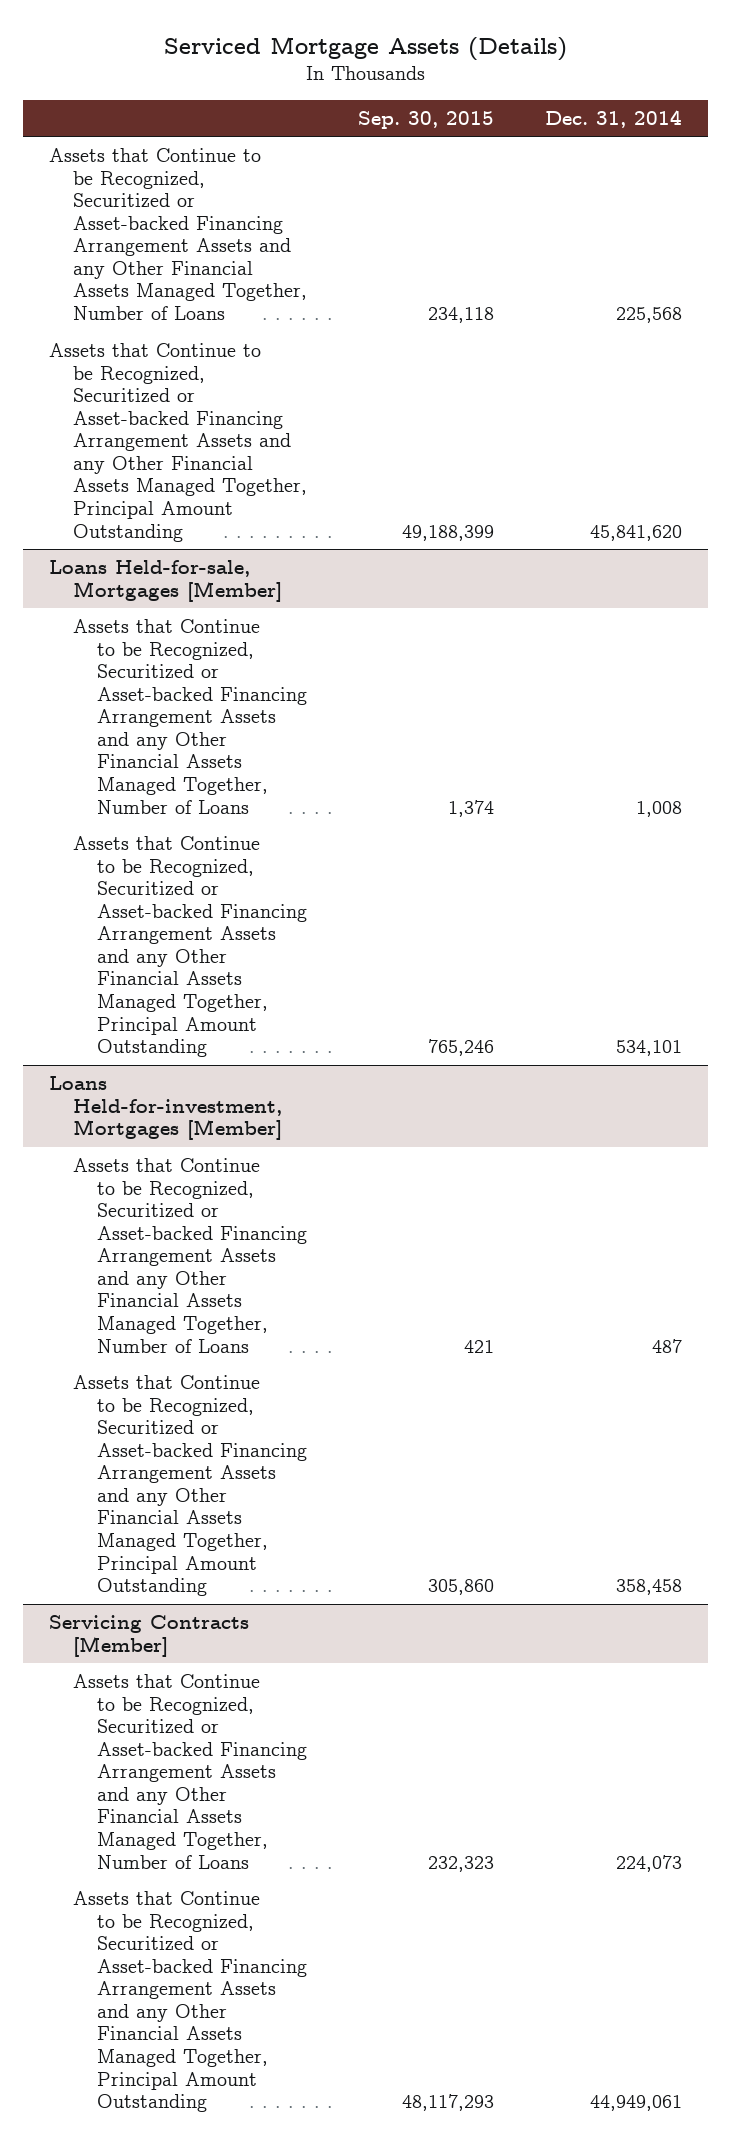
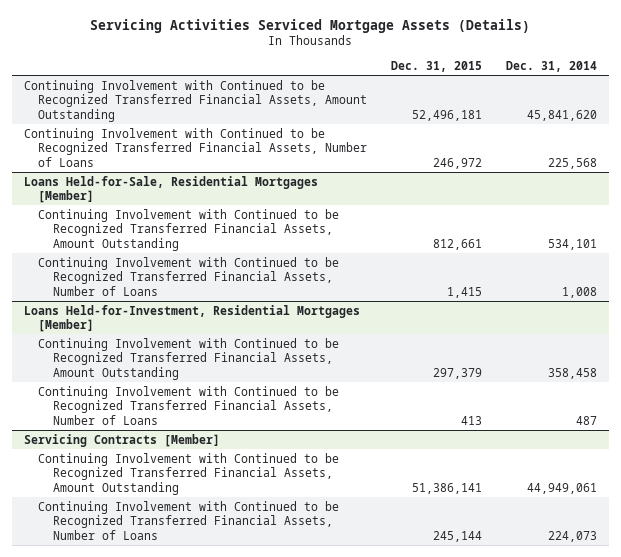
- Serviced Mortgage Assets (Details)
+ Servicing Activities Serviced Mortgage Assets (Details)
- | Sep. 30, 2015 | Dec. 31, 2014
+ | Dec. 31, 2015 | Dec. 31, 2014
- Assets that Continue to be Recognized, Securitized or Asset-backed Financing Arrangement Assets and any Other Financial Assets Managed Together, Number of Loans | 234,118 | 225,568
- Assets that Continue to be Recognized, Securitized or Asset-backed Financing Arrangement Assets and any Other Financial Assets Managed Together, Principal Amount Outstanding | 49,188,399 | 45,841,620
- Loans Held-for-sale, Mortgages [Member]
- Assets that Continue to be Recognized, Securitized or Asset-backed Financing Arrangement Assets and any Other Financial Assets Managed Together, Number of Loans | 1,374 | 1,008
- Assets that Continue to be Recognized, Securitized or Asset-backed Financing Arrangement Assets and any Other Financial Assets Managed Together, Principal Amount Outstanding | 765,246 | 534,101
- Loans Held-for-investment, Mortgages [Member]
- Assets that Continue to be Recognized, Securitized or Asset-backed Financing Arrangement Assets and any Other Financial Assets Managed Together, Number of Loans | 421 | 487
- Assets that Continue to be Recognized, Securitized or Asset-backed Financing Arrangement Assets and any Other Financial Assets Managed Together, Principal Amount Outstanding | 305,860 | 358,458
+ Continuing Involvement with Continued to be Recognized Transferred Financial Assets, Amount Outstanding | 52,496,181 | 45,841,620
+ Continuing Involvement with Continued to be Recognized Transferred Financial Assets, Number of Loans | 246,972 | 225,568
+ Loans Held-for-Sale, Residential Mortgages [Member]
+ Continuing Involvement with Continued to be Recognized Transferred Financial Assets, Amount Outstanding | 812,661 | 534,101
+ Continuing Involvement with Continued to be Recognized Transferred Financial Assets, Number of Loans | 1,415 | 1,008
+ Loans Held-for-Investment, Residential Mortgages [Member]
+ Continuing Involvement with Continued to be Recognized Transferred Financial Assets, Amount Outstanding | 297,379 | 358,458
+ Continuing Involvement with Continued to be Recognized Transferred Financial Assets, Number of Loans | 413 | 487
@ Servicing Contracts [Member]
- Assets that Continue to be Recognized, Securitized or Asset-backed Financing Arrangement Assets and any Other Financial Assets Managed Together, Number of Loans | 232,323 | 224,073
- Assets that Continue to be Recognized, Securitized or Asset-backed Financing Arrangement Assets and any Other Financial Assets Managed Together, Principal Amount Outstanding | 48,117,293 | 44,949,061
+ Continuing Involvement with Continued to be Recognized Transferred Financial Assets, Amount Outstanding | 51,386,141 | 44,949,061
+ Continuing Involvement with Continued to be Recognized Transferred Financial Assets, Number of Loans | 245,144 | 224,073

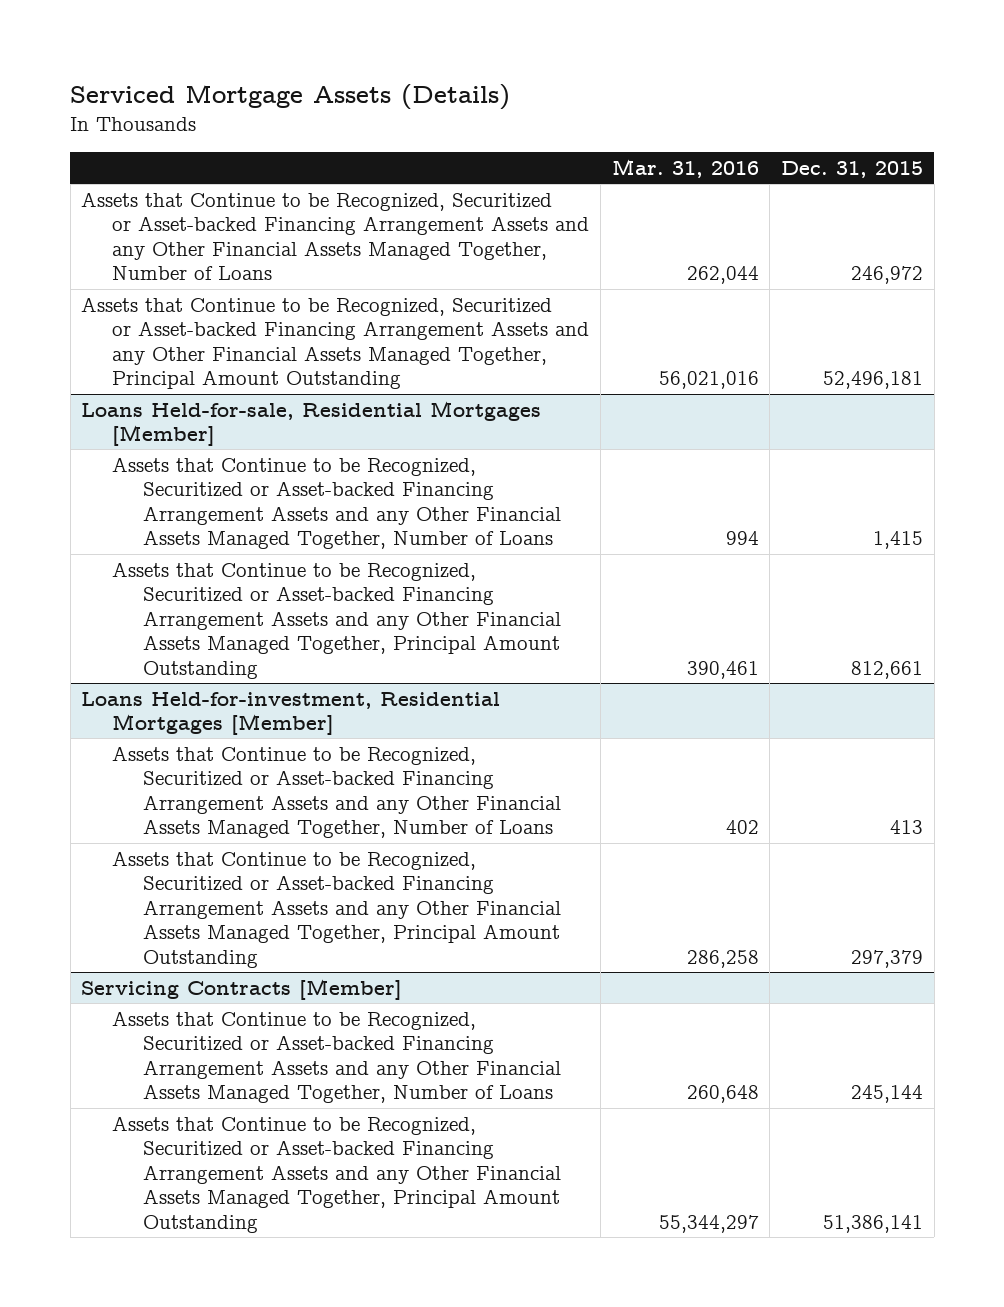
- Servicing Activities Serviced Mortgage Assets (Details)
+ Serviced Mortgage Assets (Details)
- | Dec. 31, 2015 | Dec. 31, 2014
+ | Mar. 31, 2016 | Dec. 31, 2015
- Continuing Involvement with Continued to be Recognized Transferred Financial Assets, Amount Outstanding | 52,496,181 | 45,841,620
- Continuing Involvement with Continued to be Recognized Transferred Financial Assets, Number of Loans | 246,972 | 225,568
- Loans Held-for-Sale, Residential Mortgages [Member]
- Continuing Involvement with Continued to be Recognized Transferred Financial Assets, Amount Outstanding | 812,661 | 534,101
- Continuing Involvement with Continued to be Recognized Transferred Financial Assets, Number of Loans | 1,415 | 1,008
- Loans Held-for-Investment, Residential Mortgages [Member]
- Continuing Involvement with Continued to be Recognized Transferred Financial Assets, Amount Outstanding | 297,379 | 358,458
- Continuing Involvement with Continued to be Recognized Transferred Financial Assets, Number of Loans | 413 | 487
+ Assets that Continue to be Recognized, Securitized or Asset-backed Financing Arrangement Assets and any Other Financial Assets Managed Together, Number of Loans | 262,044 | 246,972
+ Assets that Continue to be Recognized, Securitized or Asset-backed Financing Arrangement Assets and any Other Financial Assets Managed Together, Principal Amount Outstanding | 56,021,016 | 52,496,181
+ Loans Held-for-sale, Residential Mortgages [Member]
+ Assets that Continue to be Recognized, Securitized or Asset-backed Financing Arrangement Assets and any Other Financial Assets Managed Together, Number of Loans | 994 | 1,415
+ Assets that Continue to be Recognized, Securitized or Asset-backed Financing Arrangement Assets and any Other Financial Assets Managed Together, Principal Amount Outstanding | 390,461 | 812,661
+ Loans Held-for-investment, Residential Mortgages [Member]
+ Assets that Continue to be Recognized, Securitized or Asset-backed Financing Arrangement Assets and any Other Financial Assets Managed Together, Number of Loans | 402 | 413
+ Assets that Continue to be Recognized, Securitized or Asset-backed Financing Arrangement Assets and any Other Financial Assets Managed Together, Principal Amount Outstanding | 286,258 | 297,379
@ Servicing Contracts [Member]
- Continuing Involvement with Continued to be Recognized Transferred Financial Assets, Amount Outstanding | 51,386,141 | 44,949,061
- Continuing Involvement with Continued to be Recognized Transferred Financial Assets, Number of Loans | 245,144 | 224,073
+ Assets that Continue to be Recognized, Securitized or Asset-backed Financing Arrangement Assets and any Other Financial Assets Managed Together, Number of Loans | 260,648 | 245,144
+ Assets that Continue to be Recognized, Securitized or Asset-backed Financing Arrangement Assets and any Other Financial Assets Managed Together, Principal Amount Outstanding | 55,344,297 | 51,386,141

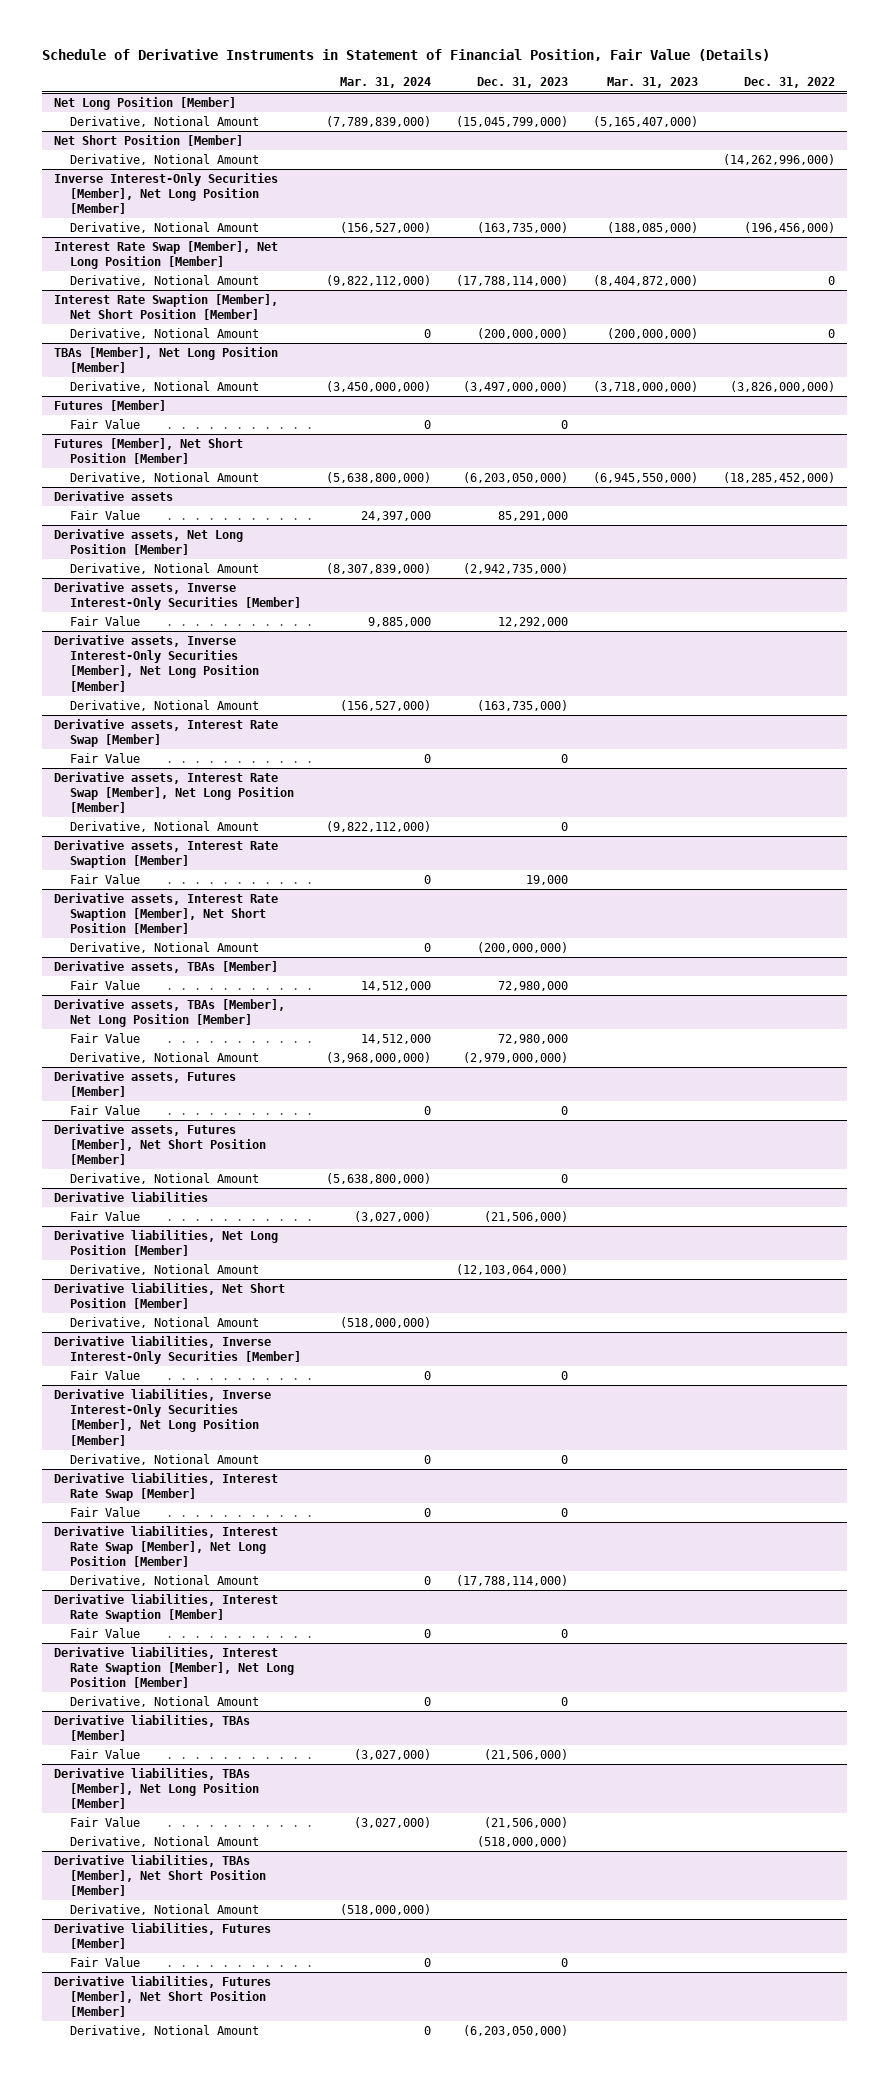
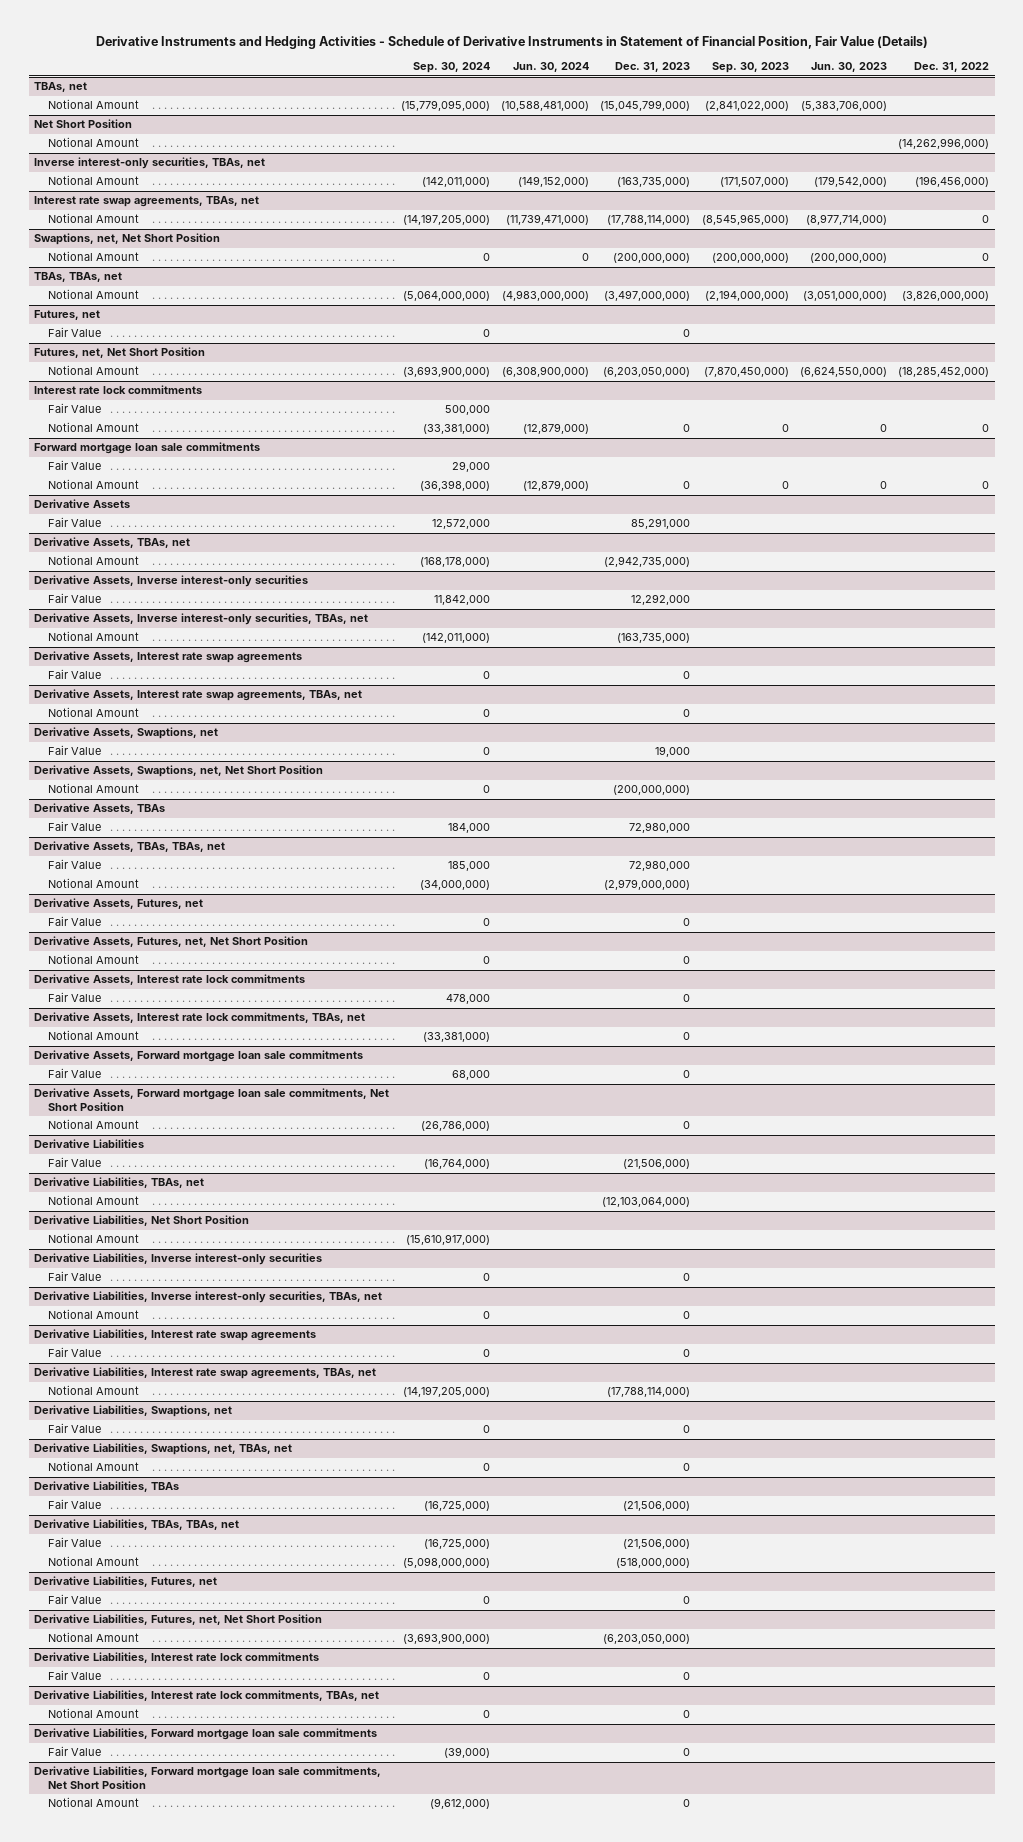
- Schedule of Derivative Instruments in Statement of Financial Position, Fair Value (Details)
+ Derivative Instruments and Hedging Activities - Schedule of Derivative Instruments in Statement of Financial Position, Fair Value (Details)
- | Mar. 31, 2024 | Dec. 31, 2023 | Mar. 31, 2023 | Dec. 31, 2022
+ | Sep. 30, 2024 | Jun. 30, 2024 | Dec. 31, 2023 | Sep. 30, 2023 | Jun. 30, 2023 | Dec. 31, 2022
- Net Long Position [Member]
- Derivative, Notional Amount | (7,789,839,000) | (15,045,799,000) | (5,165,407,000) |
- Net Short Position [Member]
- Derivative, Notional Amount | | | | (14,262,996,000)
- Inverse Interest-Only Securities [Member], Net Long Position [Member]
- Derivative, Notional Amount | (156,527,000) | (163,735,000) | (188,085,000) | (196,456,000)
- Interest Rate Swap [Member], Net Long Position [Member]
- Derivative, Notional Amount | (9,822,112,000) | (17,788,114,000) | (8,404,872,000) | 0
- Interest Rate Swaption [Member], Net Short Position [Member]
- Derivative, Notional Amount | 0 | (200,000,000) | (200,000,000) | 0
- TBAs [Member], Net Long Position [Member]
- Derivative, Notional Amount | (3,450,000,000) | (3,497,000,000) | (3,718,000,000) | (3,826,000,000)
- Futures [Member]
+ TBAs, net
+ Notional Amount | (15,779,095,000) | (10,588,481,000) | (15,045,799,000) | (2,841,022,000) | (5,383,706,000) |
+ Net Short Position
+ Notional Amount | | | | | | (14,262,996,000)
+ Inverse interest-only securities, TBAs, net
+ Notional Amount | (142,011,000) | (149,152,000) | (163,735,000) | (171,507,000) | (179,542,000) | (196,456,000)
+ Interest rate swap agreements, TBAs, net
+ Notional Amount | (14,197,205,000) | (11,739,471,000) | (17,788,114,000) | (8,545,965,000) | (8,977,714,000) | 0
+ Swaptions, net, Net Short Position
+ Notional Amount | 0 | 0 | (200,000,000) | (200,000,000) | (200,000,000) | 0
+ TBAs, TBAs, net
+ Notional Amount | (5,064,000,000) | (4,983,000,000) | (3,497,000,000) | (2,194,000,000) | (3,051,000,000) | (3,826,000,000)
+ Futures, net
- Futures [Member], Net Short Position [Member]
- Derivative, Notional Amount | (5,638,800,000) | (6,203,050,000) | (6,945,550,000) | (18,285,452,000)
- Derivative assets
+ Futures, net, Net Short Position
+ Notional Amount | (3,693,900,000) | (6,308,900,000) | (6,203,050,000) | (7,870,450,000) | (6,624,550,000) | (18,285,452,000)
+ Interest rate lock commitments
+ Fair Value | 500,000 | | | | |
+ Notional Amount | (33,381,000) | (12,879,000) | 0 | 0 | 0 | 0
+ Forward mortgage loan sale commitments
+ Fair Value | 29,000 | | | | |
+ Notional Amount | (36,398,000) | (12,879,000) | 0 | 0 | 0 | 0
+ Derivative Assets
- Derivative assets, Net Long Position [Member]
- Derivative, Notional Amount | (8,307,839,000) | (2,942,735,000) | |
- Derivative assets, Inverse Interest-Only Securities [Member]
+ Derivative Assets, TBAs, net
+ Notional Amount | (168,178,000) | | (2,942,735,000) | | |
+ Derivative Assets, Inverse interest-only securities
- Derivative assets, Inverse Interest-Only Securities [Member], Net Long Position [Member]
- Derivative, Notional Amount | (156,527,000) | (163,735,000) | |
- Derivative assets, Interest Rate Swap [Member]
+ Derivative Assets, Inverse interest-only securities, TBAs, net
+ Notional Amount | (142,011,000) | | (163,735,000) | | |
+ Derivative Assets, Interest rate swap agreements
- Derivative assets, Interest Rate Swap [Member], Net Long Position [Member]
- Derivative, Notional Amount | (9,822,112,000) | 0 | |
- Derivative assets, Interest Rate Swaption [Member]
+ Derivative Assets, Interest rate swap agreements, TBAs, net
+ Notional Amount | 0 | | 0 | | |
+ Derivative Assets, Swaptions, net
- Derivative assets, Interest Rate Swaption [Member], Net Short Position [Member]
- Derivative, Notional Amount | 0 | (200,000,000) | |
- Derivative assets, TBAs [Member]
+ Derivative Assets, Swaptions, net, Net Short Position
+ Notional Amount | 0 | | (200,000,000) | | |
+ Derivative Assets, TBAs
- Derivative assets, TBAs [Member], Net Long Position [Member]
+ Derivative Assets, TBAs, TBAs, net
- Derivative, Notional Amount | (3,968,000,000) | (2,979,000,000) | |
- Derivative assets, Futures [Member]
+ Notional Amount | (34,000,000) | | (2,979,000,000) | | |
+ Derivative Assets, Futures, net
- Derivative assets, Futures [Member], Net Short Position [Member]
- Derivative, Notional Amount | (5,638,800,000) | 0 | |
- Derivative liabilities
+ Derivative Assets, Futures, net, Net Short Position
+ Notional Amount | 0 | | 0 | | |
+ Derivative Assets, Interest rate lock commitments
+ Fair Value | 478,000 | | 0 | | |
+ Derivative Assets, Interest rate lock commitments, TBAs, net
+ Notional Amount | (33,381,000) | | 0 | | |
+ Derivative Assets, Forward mortgage loan sale commitments
+ Fair Value | 68,000 | | 0 | | |
+ Derivative Assets, Forward mortgage loan sale commitments, Net Short Position
+ Notional Amount | (26,786,000) | | 0 | | |
+ Derivative Liabilities
- Derivative liabilities, Net Long Position [Member]
- Derivative, Notional Amount | | (12,103,064,000) | |
- Derivative liabilities, Net Short Position [Member]
- Derivative, Notional Amount | (518,000,000) | | |
- Derivative liabilities, Inverse Interest-Only Securities [Member]
+ Derivative Liabilities, TBAs, net
+ Notional Amount | | | (12,103,064,000) | | |
+ Derivative Liabilities, Net Short Position
+ Notional Amount | (15,610,917,000) | | | | |
+ Derivative Liabilities, Inverse interest-only securities
- Derivative liabilities, Inverse Interest-Only Securities [Member], Net Long Position [Member]
- Derivative, Notional Amount | 0 | 0 | |
- Derivative liabilities, Interest Rate Swap [Member]
+ Derivative Liabilities, Inverse interest-only securities, TBAs, net
+ Notional Amount | 0 | | 0 | | |
+ Derivative Liabilities, Interest rate swap agreements
- Derivative liabilities, Interest Rate Swap [Member], Net Long Position [Member]
- Derivative, Notional Amount | 0 | (17,788,114,000) | |
- Derivative liabilities, Interest Rate Swaption [Member]
+ Derivative Liabilities, Interest rate swap agreements, TBAs, net
+ Notional Amount | (14,197,205,000) | | (17,788,114,000) | | |
+ Derivative Liabilities, Swaptions, net
- Derivative liabilities, Interest Rate Swaption [Member], Net Long Position [Member]
- Derivative, Notional Amount | 0 | 0 | |
- Derivative liabilities, TBAs [Member]
+ Derivative Liabilities, Swaptions, net, TBAs, net
+ Notional Amount | 0 | | 0 | | |
+ Derivative Liabilities, TBAs
- Derivative liabilities, TBAs [Member], Net Long Position [Member]
+ Derivative Liabilities, TBAs, TBAs, net
- Derivative, Notional Amount | | (518,000,000) | |
- Derivative liabilities, TBAs [Member], Net Short Position [Member]
- Derivative, Notional Amount | (518,000,000) | | |
- Derivative liabilities, Futures [Member]
+ Notional Amount | (5,098,000,000) | | (518,000,000) | | |
+ Derivative Liabilities, Futures, net
- Derivative liabilities, Futures [Member], Net Short Position [Member]
- Derivative, Notional Amount | 0 | (6,203,050,000) | |
+ Derivative Liabilities, Futures, net, Net Short Position
+ Notional Amount | (3,693,900,000) | | (6,203,050,000) | | |
+ Derivative Liabilities, Interest rate lock commitments
+ Fair Value | 0 | | 0 | | |
+ Derivative Liabilities, Interest rate lock commitments, TBAs, net
+ Notional Amount | 0 | | 0 | | |
+ Derivative Liabilities, Forward mortgage loan sale commitments
+ Fair Value | (39,000) | | 0 | | |
+ Derivative Liabilities, Forward mortgage loan sale commitments, Net Short Position
+ Notional Amount | (9,612,000) | | 0 | | |

